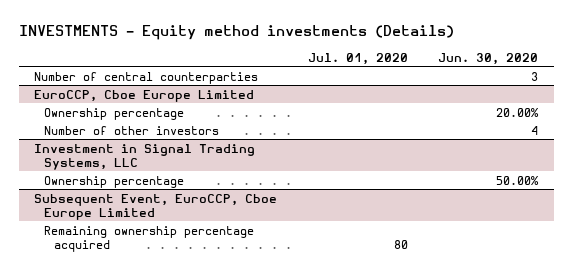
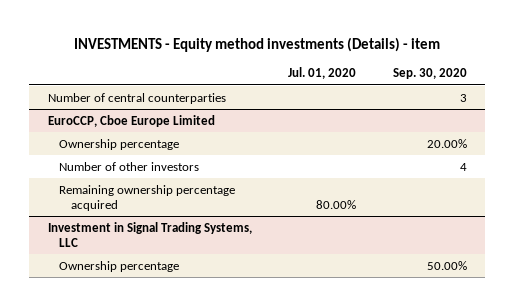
- INVESTMENTS - Equity method investments (Details)
+ INVESTMENTS - Equity method investments (Details) - item
- | Jul. 01, 2020 | Jun. 30, 2020
+ | Jul. 01, 2020 | Sep. 30, 2020
@ EuroCCP, Cboe Europe Limited
+ Remaining ownership percentage acquired | 80.00% |
- Subsequent Event, EuroCCP, Cboe Europe Limited
- Remaining ownership percentage acquired | 80 |

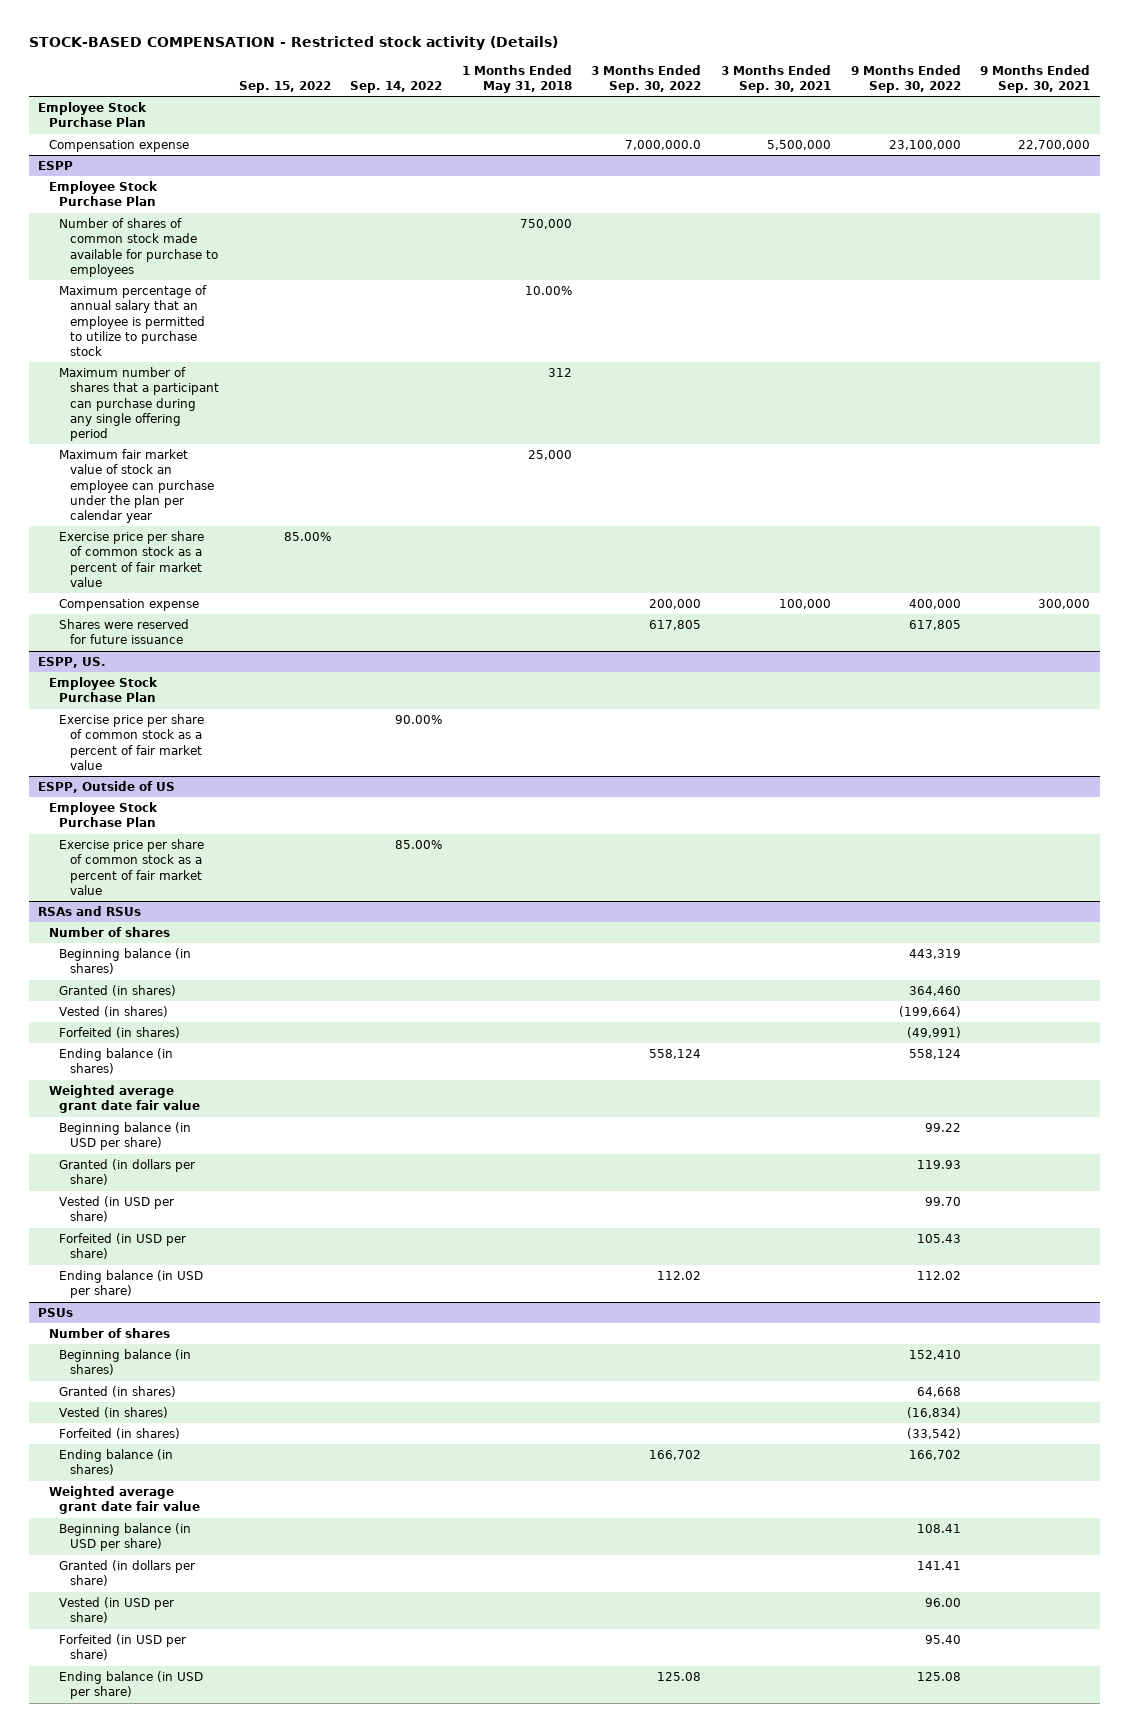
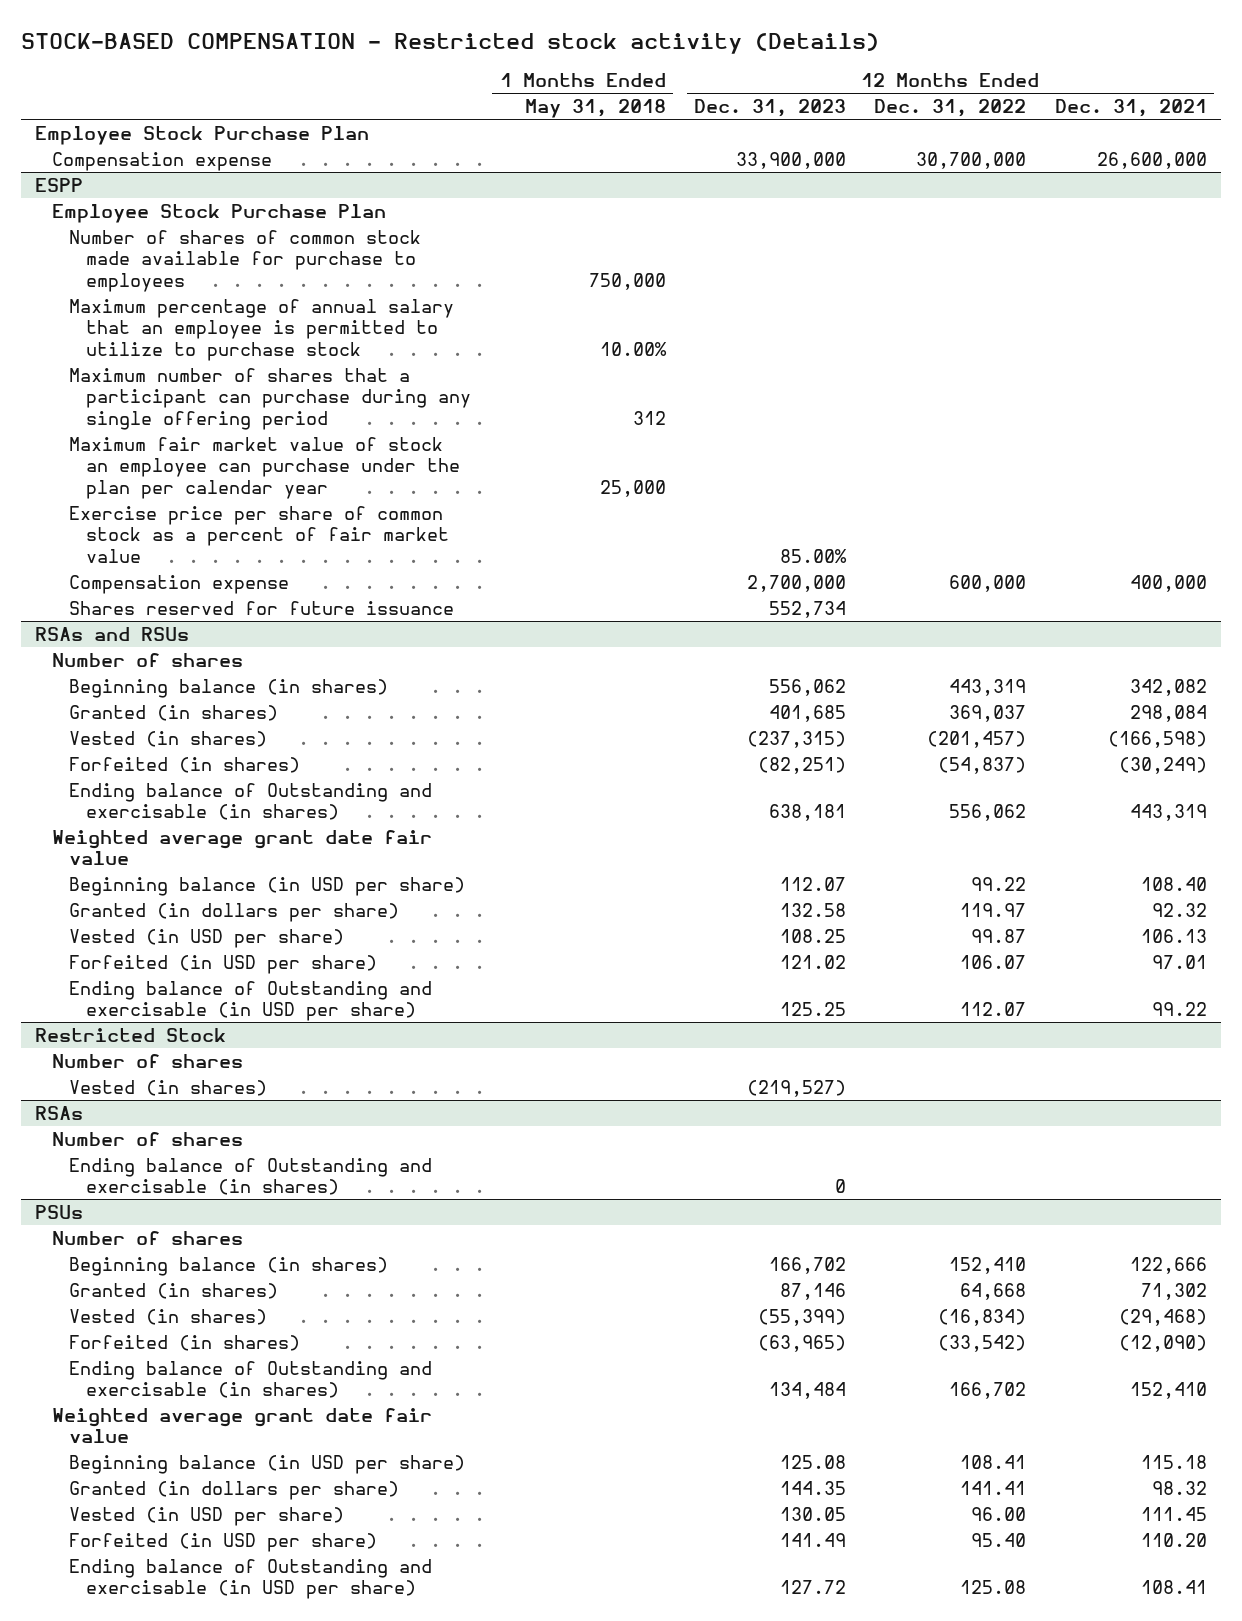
- | Sep. 15, 2022 | Sep. 14, 2022 | 1 Months Ended May 31, 2018 | 3 Months Ended Sep. 30, 2022 | 3 Months Ended Sep. 30, 2021 | 9 Months Ended Sep. 30, 2022 | 9 Months Ended Sep. 30, 2021
+ | 1 Months Ended May 31, 2018 | 12 Months Ended Dec. 31, 2023 | 12 Months Ended Dec. 31, 2022 | 12 Months Ended Dec. 31, 2021
@ ESPP
- Shares were reserved for future issuance | | | | 617,805 | | 617,805 |
- ESPP, US.
- Employee Stock Purchase Plan
- Exercise price per share of common stock as a percent of fair market value | | 90.00% | | | | |
- ESPP, Outside of US
- Employee Stock Purchase Plan
- Exercise price per share of common stock as a percent of fair market value | | 85.00% | | | | |
@ ESPP
+ Shares reserved for future issuance | | 552,734 | |
@ RSAs and RSUs
- Ending balance (in shares) | | | | 558,124 | | 558,124 |
+ Ending balance of Outstanding and exercisable (in shares) | | 638,181 | 556,062 | 443,319
- Ending balance (in USD per share) | | | | 112.02 | | 112.02 |
+ Ending balance of Outstanding and exercisable (in USD per share) | | 125.25 | 112.07 | 99.22
+ Restricted Stock
+ Number of shares
+ Vested (in shares) | | (219,527) | |
+ RSAs
+ Number of shares
+ Ending balance of Outstanding and exercisable (in shares) | | 0 | |
@ PSUs
- Ending balance (in shares) | | | | 166,702 | | 166,702 |
+ Ending balance of Outstanding and exercisable (in shares) | | 134,484 | 166,702 | 152,410
- Ending balance (in USD per share) | | | | 125.08 | | 125.08 |
+ Ending balance of Outstanding and exercisable (in USD per share) | | 127.72 | 125.08 | 108.41

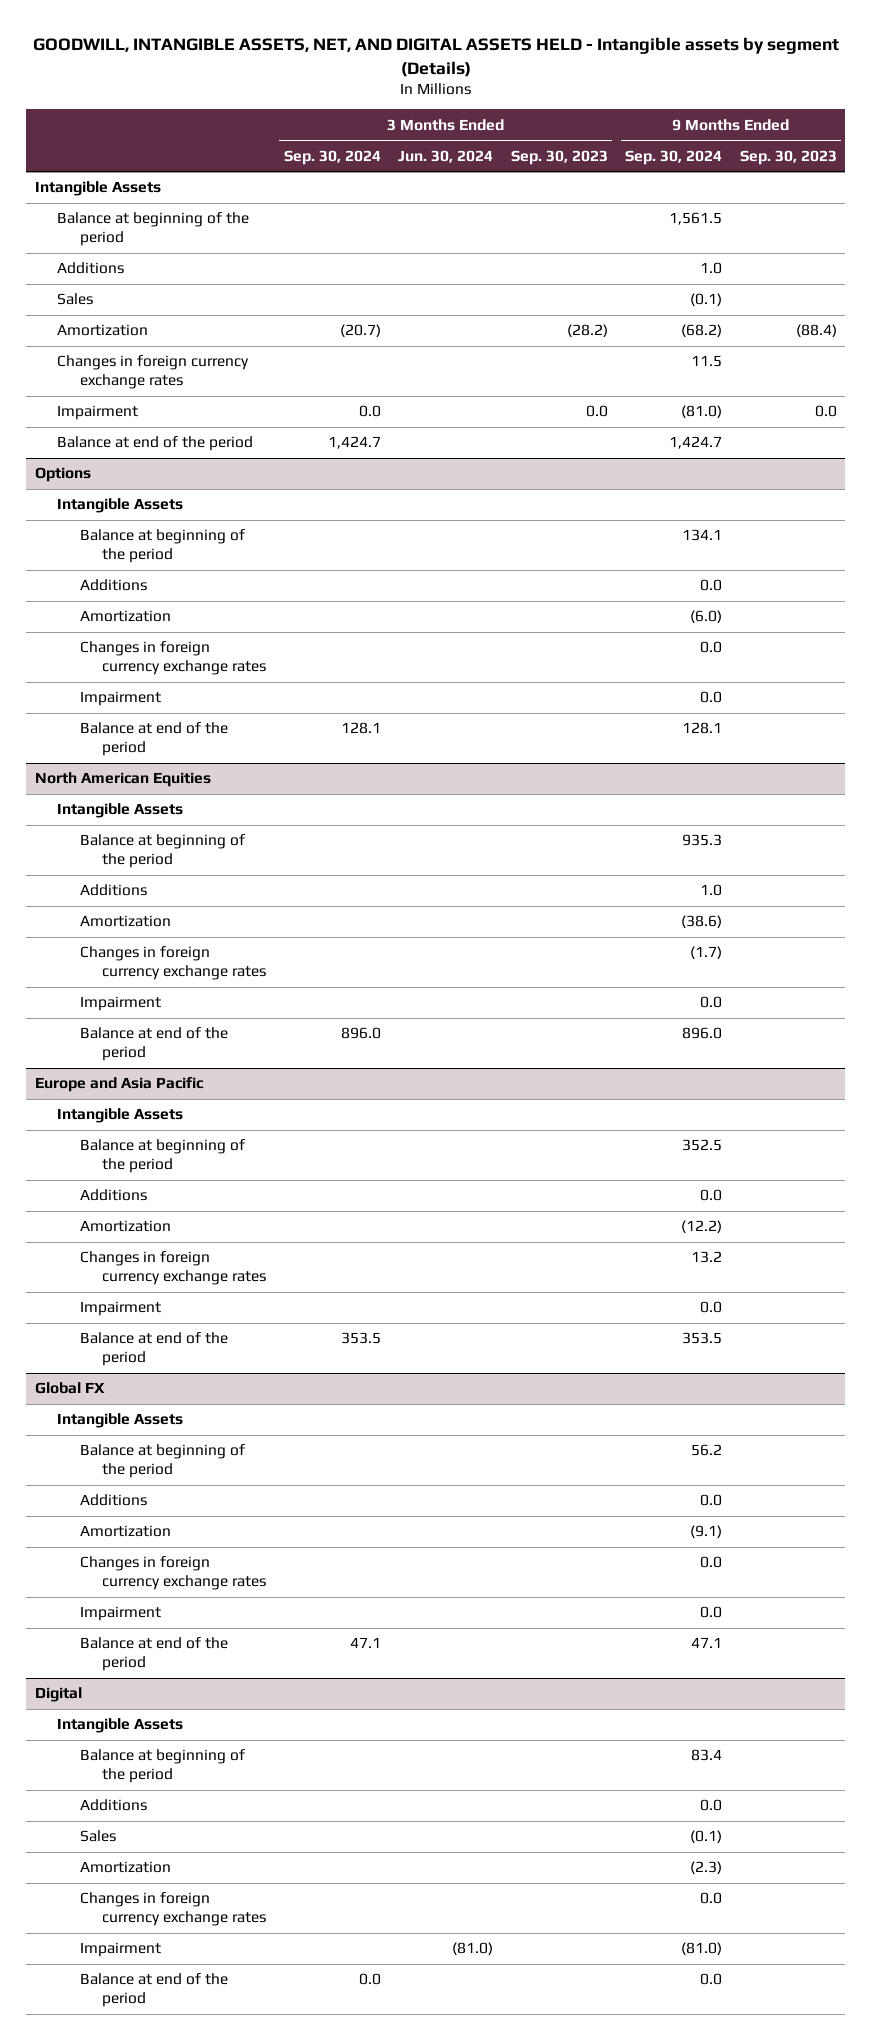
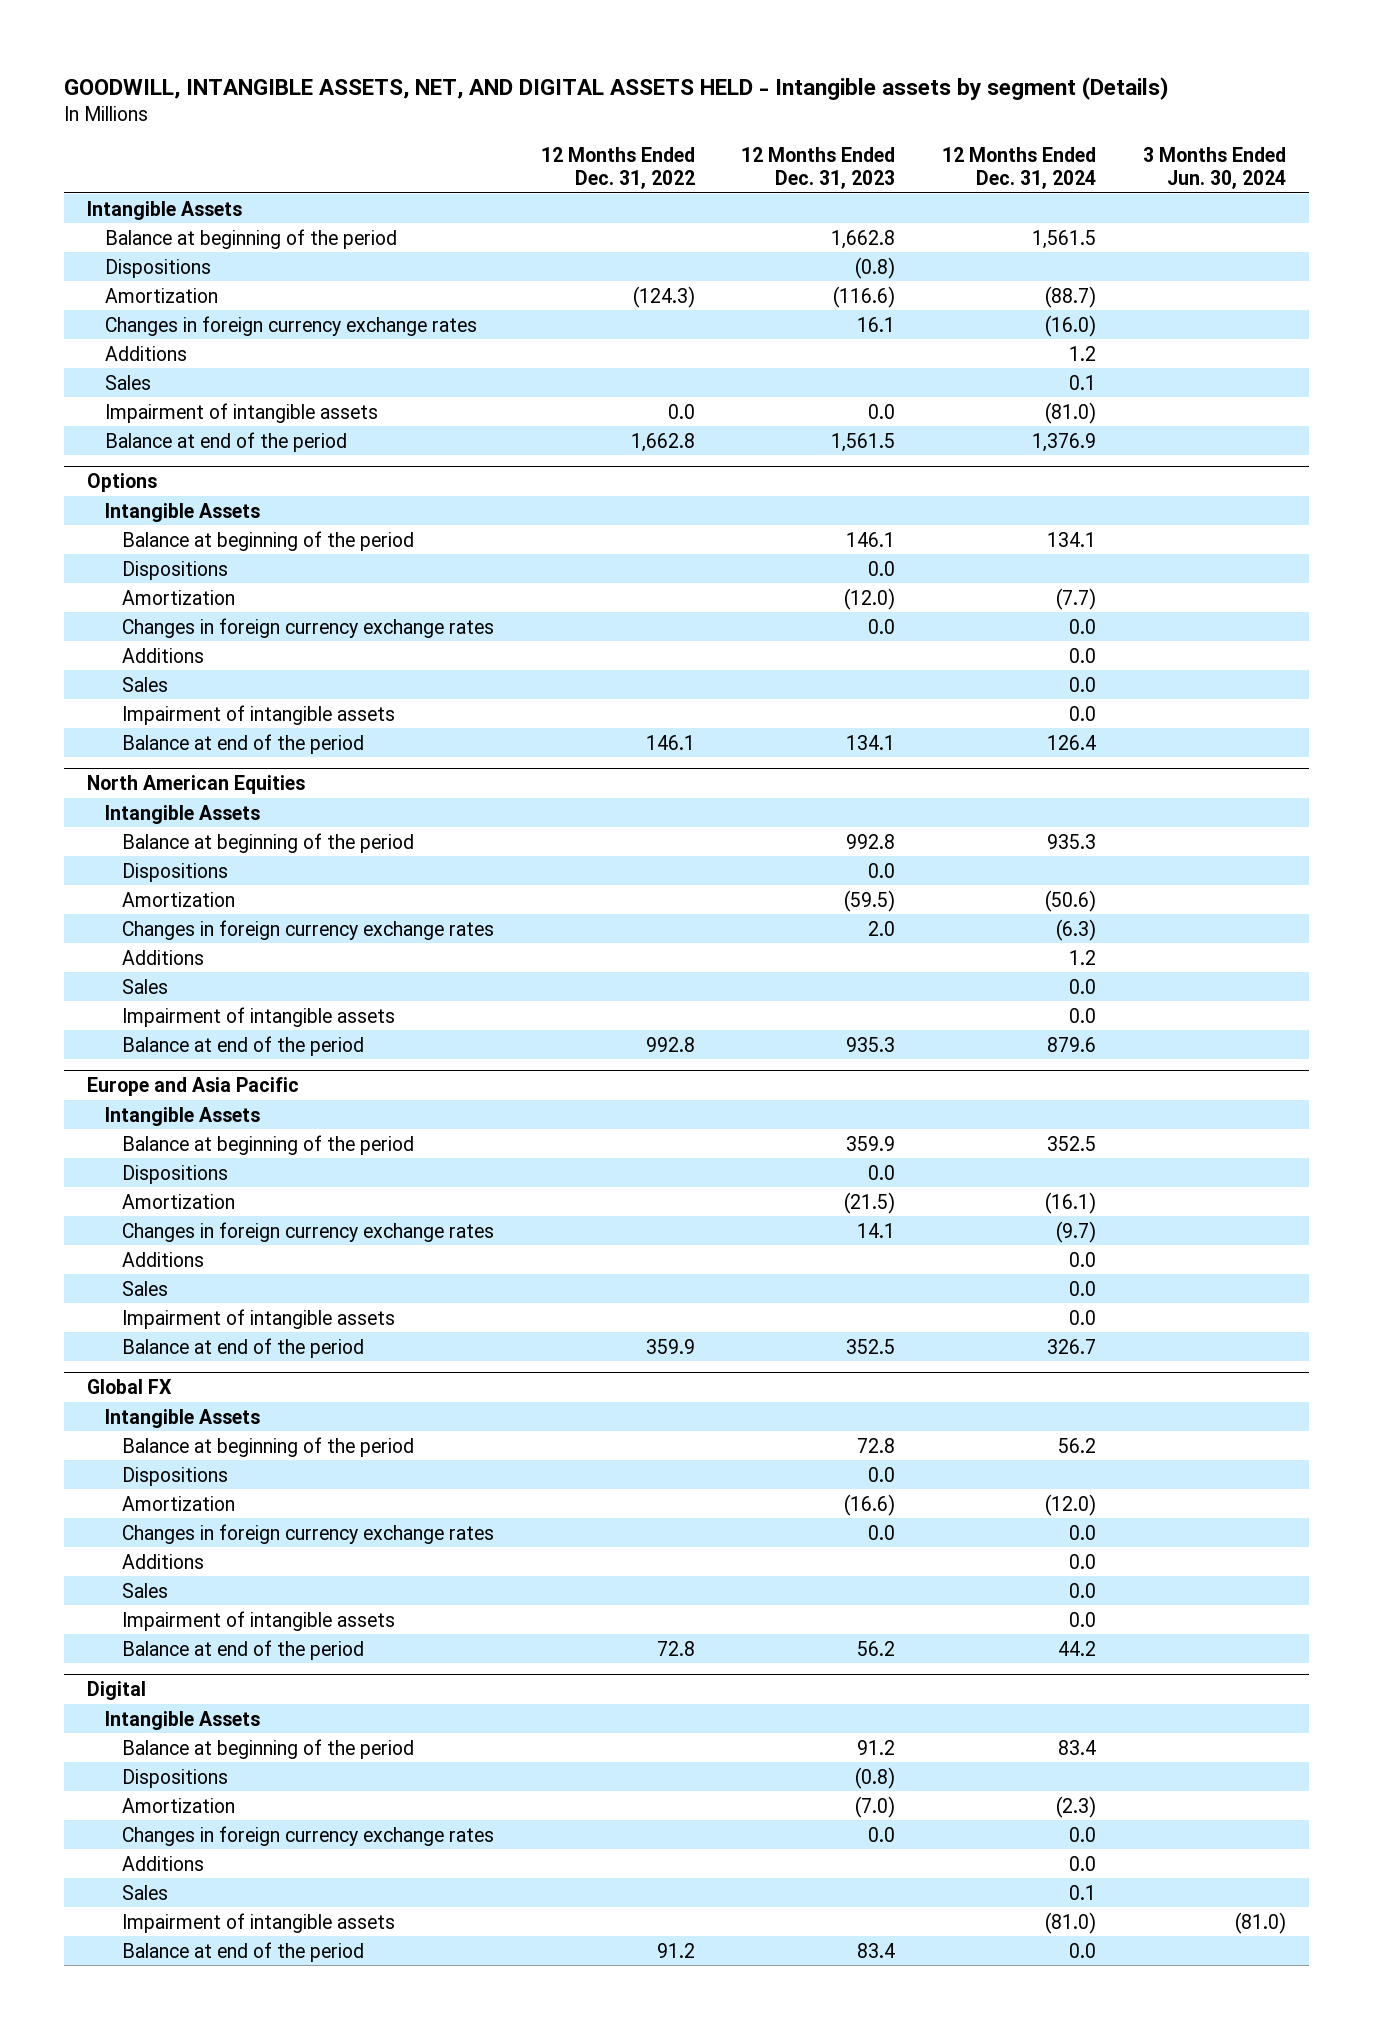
- | 3 Months Ended Sep. 30, 2024 | 3 Months Ended Jun. 30, 2024 | 3 Months Ended Sep. 30, 2023 | 9 Months Ended Sep. 30, 2024 | 9 Months Ended Sep. 30, 2023
+ | 12 Months Ended Dec. 31, 2022 | 12 Months Ended Dec. 31, 2023 | 12 Months Ended Dec. 31, 2024 | 3 Months Ended Jun. 30, 2024
+ Dispositions | | (0.8) | |
- Impairment | 0.0 | | 0.0 | (81.0) | 0.0
moved down: Additions | | | 1.2 |
moved down: Sales | | | 0.1 |
+ Impairment of intangible assets | 0.0 | 0.0 | (81.0) |
@ Options
+ Dispositions | | 0.0 | |
- Impairment | | | | 0.0 |
moved down: Additions | | | 0.0 |
+ Sales | | | 0.0 |
+ Impairment of intangible assets | | | 0.0 |
@ North American Equities
+ Dispositions | | 0.0 | |
- Impairment | | | | 0.0 |
moved down: Additions | | | 1.2 |
+ Sales | | | 0.0 |
+ Impairment of intangible assets | | | 0.0 |
@ Europe and Asia Pacific
+ Dispositions | | 0.0 | |
- Impairment | | | | 0.0 |
moved down: Additions | | | 0.0 |
+ Sales | | | 0.0 |
+ Impairment of intangible assets | | | 0.0 |
@ Global FX
+ Dispositions | | 0.0 | |
- Impairment | | | | 0.0 |
moved down: Additions | | | 0.0 |
+ Sales | | | 0.0 |
+ Impairment of intangible assets | | | 0.0 |
@ Digital
+ Dispositions | | (0.8) | |
- Impairment | | (81.0) | | (81.0) |
moved down: Additions | | | 0.0 |
moved down: Sales | | | 0.1 |
+ Impairment of intangible assets | | | (81.0) | (81.0)

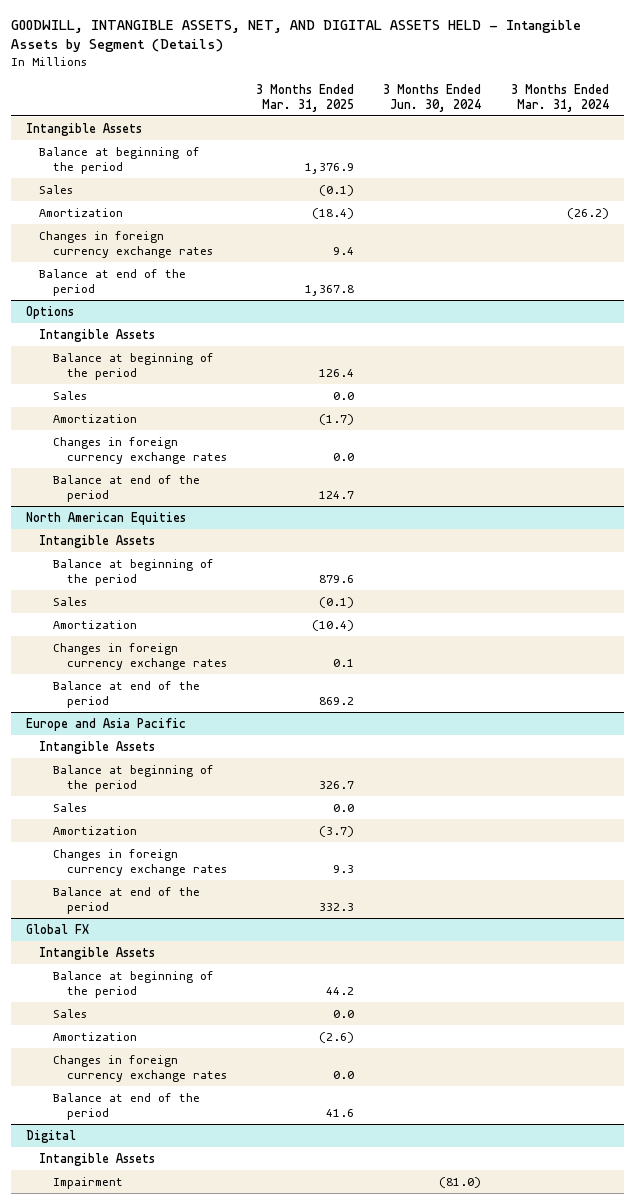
- GOODWILL, INTANGIBLE ASSETS, NET, AND DIGITAL ASSETS HELD - Intangible assets by segment (Details)
+ GOODWILL, INTANGIBLE ASSETS, NET, AND DIGITAL ASSETS HELD - Intangible Assets by Segment (Details)
- | 12 Months Ended Dec. 31, 2022 | 12 Months Ended Dec. 31, 2023 | 12 Months Ended Dec. 31, 2024 | 3 Months Ended Jun. 30, 2024
+ | 3 Months Ended Mar. 31, 2025 | 3 Months Ended Jun. 30, 2024 | 3 Months Ended Mar. 31, 2024
- Dispositions | | (0.8) | |
moved up: Sales | (0.1) | |
- Additions | | | 1.2 |
- Impairment of intangible assets | 0.0 | 0.0 | (81.0) |
@ Options
- Dispositions | | 0.0 | |
moved up: Sales | 0.0 | |
- Additions | | | 0.0 |
- Impairment of intangible assets | | | 0.0 |
@ North American Equities
- Dispositions | | 0.0 | |
moved up: Sales | (0.1) | |
- Additions | | | 1.2 |
- Impairment of intangible assets | | | 0.0 |
@ Europe and Asia Pacific
- Dispositions | | 0.0 | |
moved up: Sales | 0.0 | |
- Additions | | | 0.0 |
- Impairment of intangible assets | | | 0.0 |
@ Global FX
- Dispositions | | 0.0 | |
moved up: Sales | 0.0 | |
- Additions | | | 0.0 |
- Impairment of intangible assets | | | 0.0 |
@ Digital
- Balance at beginning of the period | | 91.2 | 83.4 |
- Dispositions | | (0.8) | |
- Amortization | | (7.0) | (2.3) |
- Changes in foreign currency exchange rates | | 0.0 | 0.0 |
- Additions | | | 0.0 |
- Sales | | | 0.1 |
- Impairment of intangible assets | | | (81.0) | (81.0)
- Balance at end of the period | 91.2 | 83.4 | 0.0 |
+ Impairment | | (81.0) |

